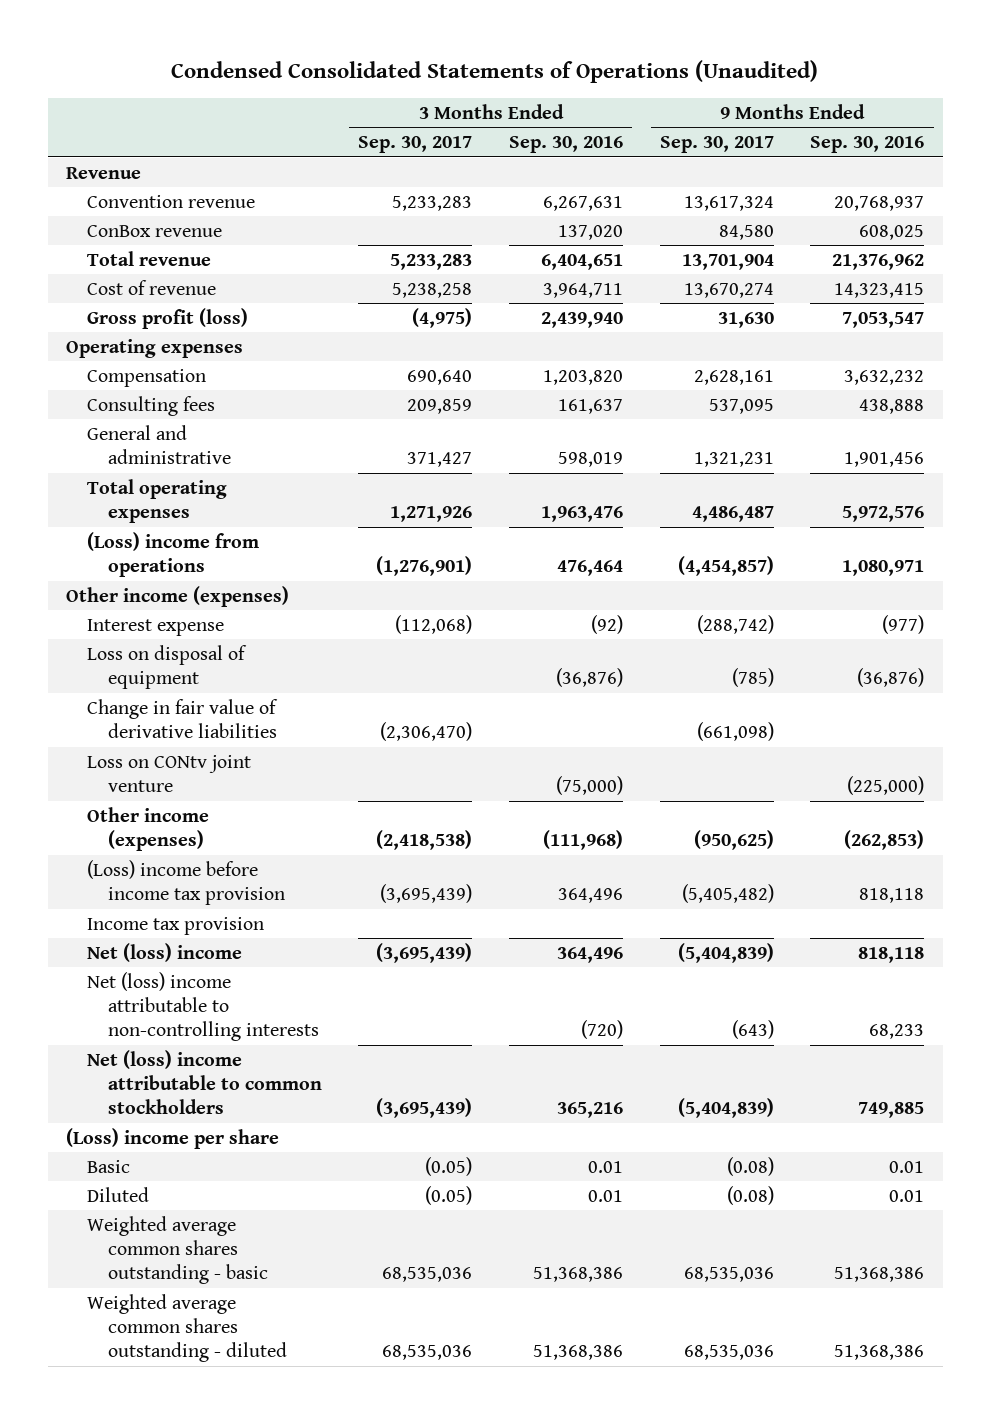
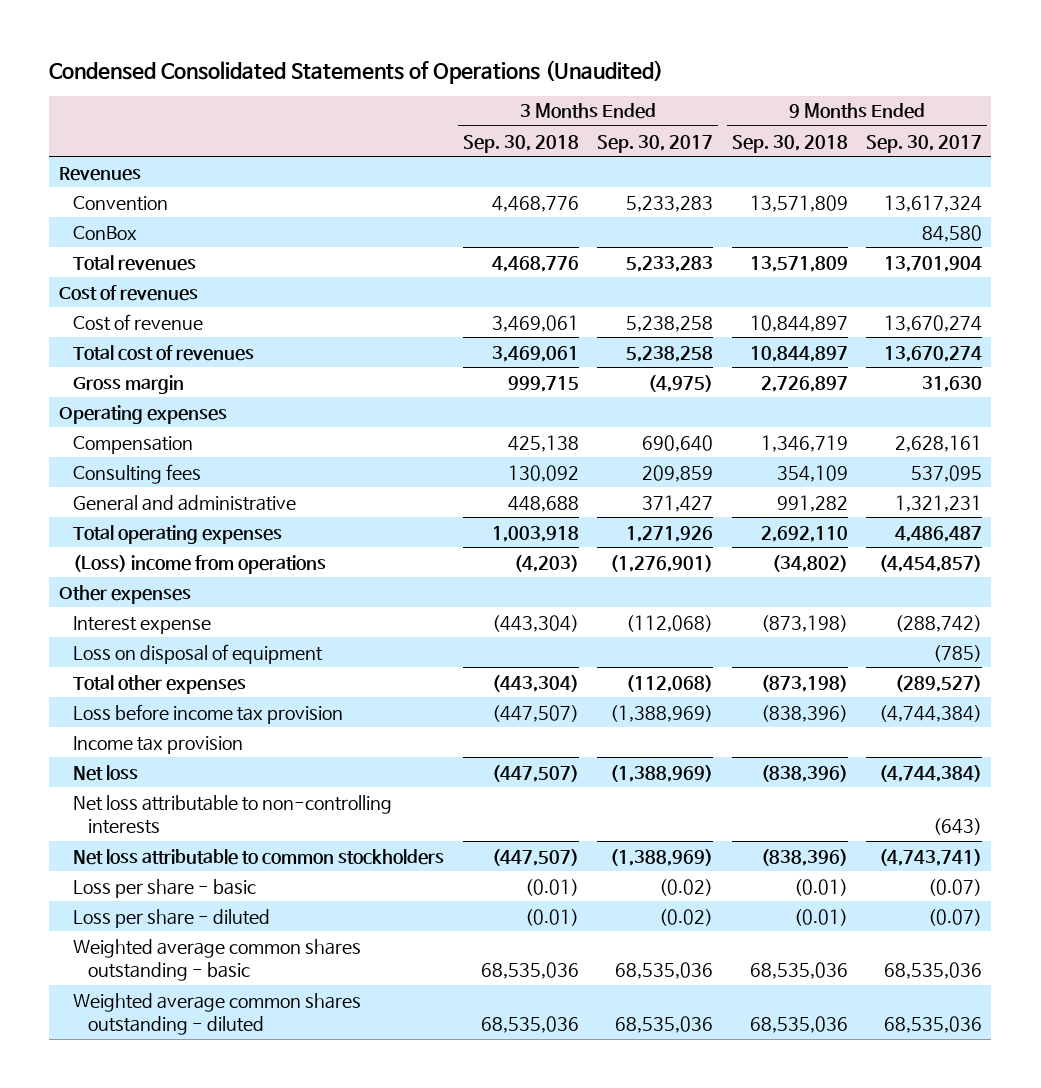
- | 3 Months Ended Sep. 30, 2017 | 3 Months Ended Sep. 30, 2016 | 9 Months Ended Sep. 30, 2017 | 9 Months Ended Sep. 30, 2016
+ | 3 Months Ended Sep. 30, 2018 | 3 Months Ended Sep. 30, 2017 | 9 Months Ended Sep. 30, 2018 | 9 Months Ended Sep. 30, 2017
- Revenue
- Convention revenue | 5,233,283 | 6,267,631 | 13,617,324 | 20,768,937
- ConBox revenue | | 137,020 | 84,580 | 608,025
- Total revenue | 5,233,283 | 6,404,651 | 13,701,904 | 21,376,962
+ Revenues
+ Convention | 4,468,776 | 5,233,283 | 13,571,809 | 13,617,324
+ ConBox | | | | 84,580
+ Total revenues | 4,468,776 | 5,233,283 | 13,571,809 | 13,701,904
+ Cost of revenues
- Gross profit (loss) | (4,975) | 2,439,940 | 31,630 | 7,053,547
+ Total cost of revenues | 3,469,061 | 5,238,258 | 10,844,897 | 13,670,274
+ Gross margin | 999,715 | (4,975) | 2,726,897 | 31,630
- Other income (expenses)
+ Other expenses
- Change in fair value of derivative liabilities | (2,306,470) | | (661,098) |
- Loss on CONtv joint venture | | (75,000) | | (225,000)
- Other income (expenses) | (2,418,538) | (111,968) | (950,625) | (262,853)
- (Loss) income before income tax provision | (3,695,439) | 364,496 | (5,405,482) | 818,118
+ Total other expenses | (443,304) | (112,068) | (873,198) | (289,527)
+ Loss before income tax provision | (447,507) | (1,388,969) | (838,396) | (4,744,384)
- Net (loss) income | (3,695,439) | 364,496 | (5,404,839) | 818,118
- Net (loss) income attributable to non-controlling interests | | (720) | (643) | 68,233
- Net (loss) income attributable to common stockholders | (3,695,439) | 365,216 | (5,404,839) | 749,885
- (Loss) income per share
- Basic | (0.05) | 0.01 | (0.08) | 0.01
- Diluted | (0.05) | 0.01 | (0.08) | 0.01
+ Net loss | (447,507) | (1,388,969) | (838,396) | (4,744,384)
+ Net loss attributable to non-controlling interests | | | | (643)
+ Net loss attributable to common stockholders | (447,507) | (1,388,969) | (838,396) | (4,743,741)
+ Loss per share - basic | (0.01) | (0.02) | (0.01) | (0.07)
+ Loss per share - diluted | (0.01) | (0.02) | (0.01) | (0.07)

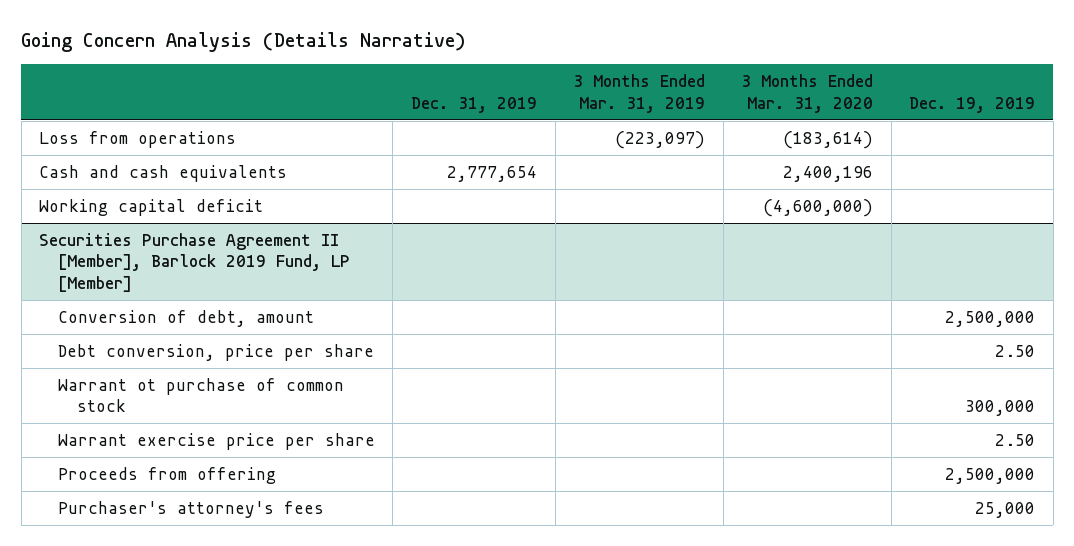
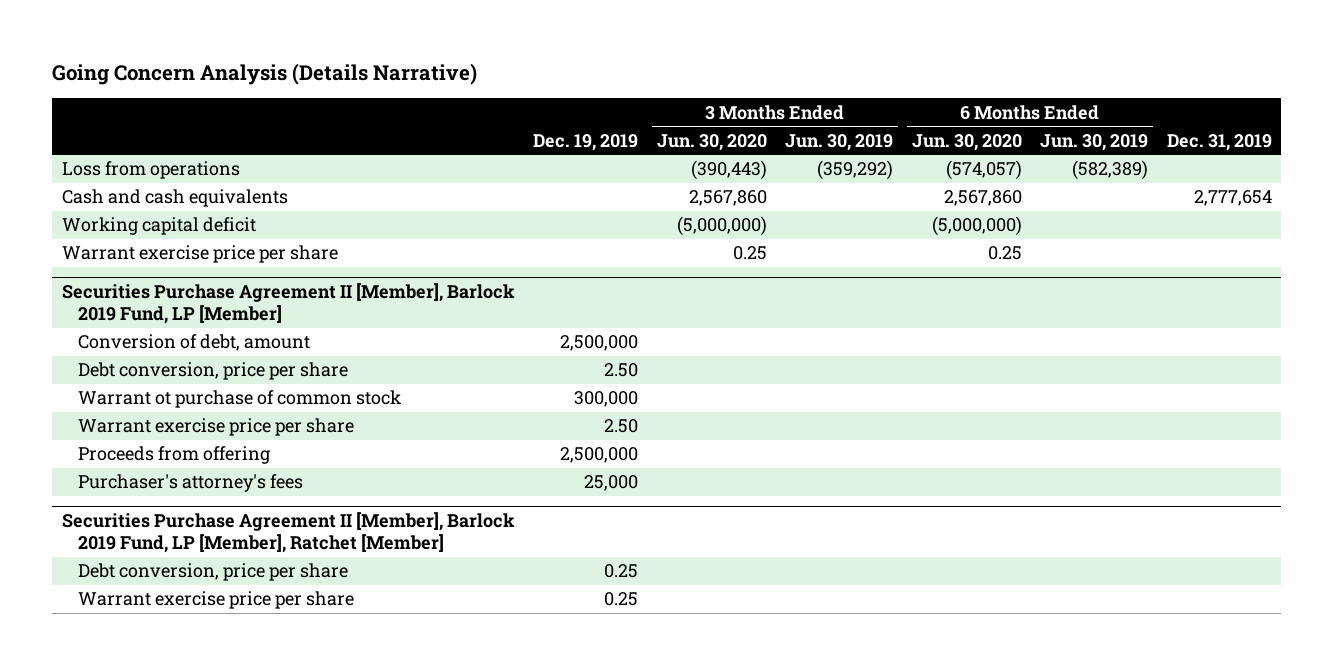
- | Dec. 31, 2019 | 3 Months Ended Mar. 31, 2019 | 3 Months Ended Mar. 31, 2020 | Dec. 19, 2019
+ | Dec. 19, 2019 | 3 Months Ended Jun. 30, 2020 | 3 Months Ended Jun. 30, 2019 | 6 Months Ended Jun. 30, 2020 | 6 Months Ended Jun. 30, 2019 | Dec. 31, 2019
+ Warrant exercise price per share | | 0.25 | | 0.25 | |
+ Securities Purchase Agreement II [Member], Barlock 2019 Fund, LP [Member], Ratchet [Member]
+ Debt conversion, price per share | 0.25 | | | | |
+ Warrant exercise price per share | 0.25 | | | | |

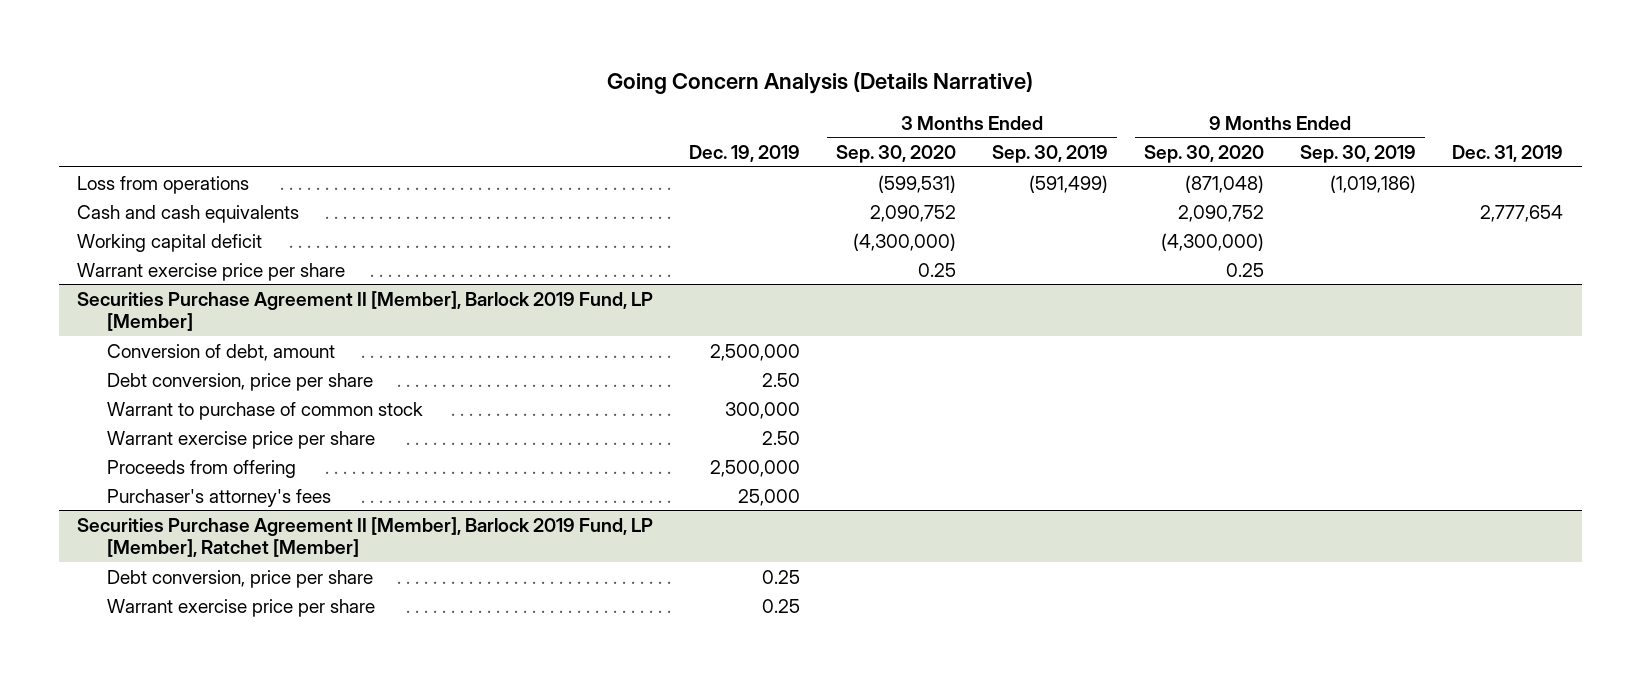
- | Dec. 19, 2019 | 3 Months Ended Jun. 30, 2020 | 3 Months Ended Jun. 30, 2019 | 6 Months Ended Jun. 30, 2020 | 6 Months Ended Jun. 30, 2019 | Dec. 31, 2019
+ | Dec. 19, 2019 | 3 Months Ended Sep. 30, 2020 | 3 Months Ended Sep. 30, 2019 | 9 Months Ended Sep. 30, 2020 | 9 Months Ended Sep. 30, 2019 | Dec. 31, 2019
@ Securities Purchase Agreement II [Member], Barlock 2019 Fund, LP [Member]
- Warrant ot purchase of common stock | 300,000 | | | | |
+ Warrant to purchase of common stock | 300,000 | | | | |

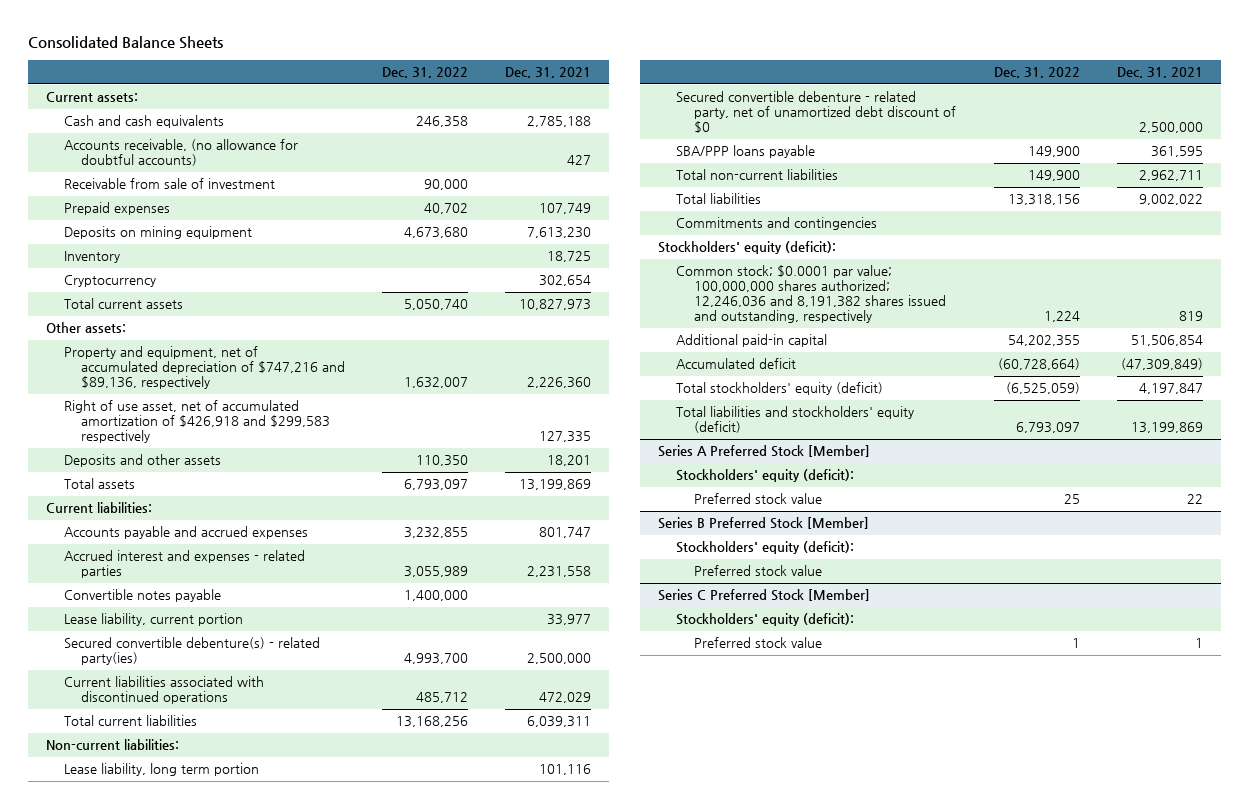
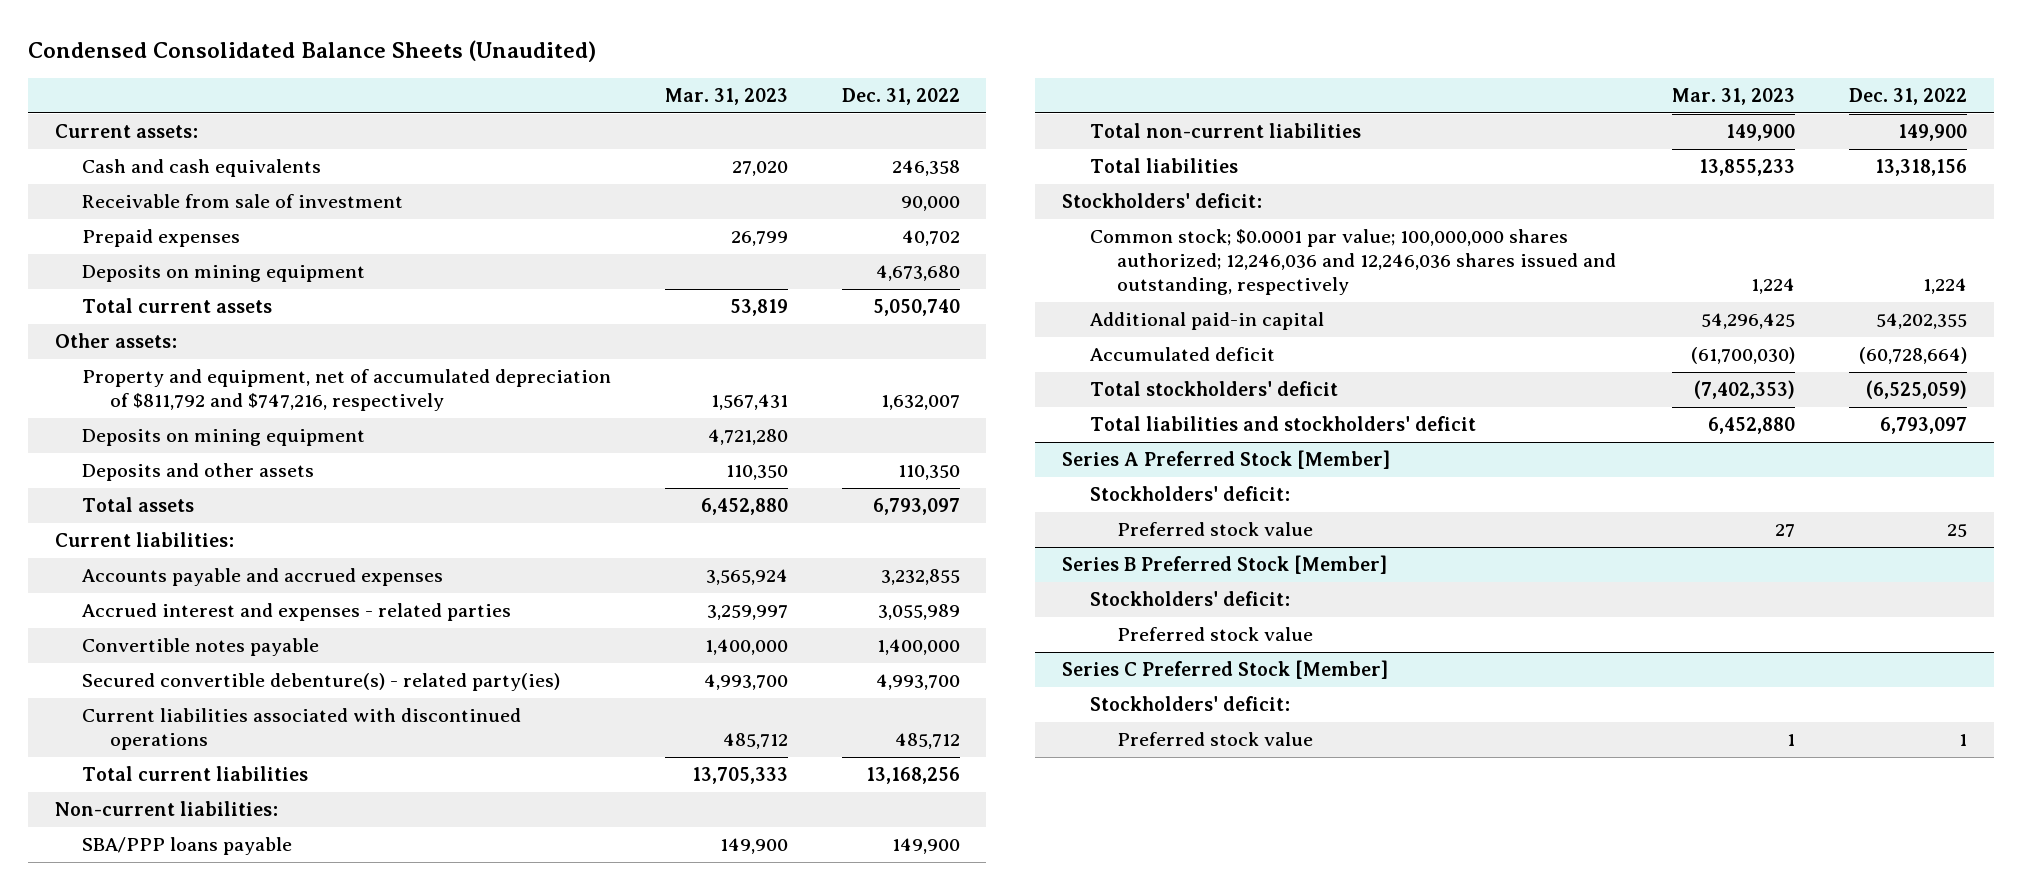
- Consolidated Balance Sheets
+ Condensed Consolidated Balance Sheets (Unaudited)
- | Dec. 31, 2022 | Dec. 31, 2021
+ | Mar. 31, 2023 | Dec. 31, 2022
- Accounts receivable, (no allowance for doubtful accounts) | | 427
- Inventory | | 18,725
- Cryptocurrency | | 302,654
- Property and equipment, net of accumulated depreciation of $747,216 and $89,136, respectively | 1,632,007 | 2,226,360
- Right of use asset, net of accumulated amortization of $426,918 and $299,583 respectively | | 127,335
+ Property and equipment, net of accumulated depreciation of $811,792 and $747,216, respectively | 1,567,431 | 1,632,007
+ Deposits on mining equipment | 4,721,280 |
- Lease liability, current portion | | 33,977
- Lease liability, long term portion | | 101,116
- Secured convertible debenture - related party, net of unamortized debt discount of $0 | | 2,500,000
- Commitments and contingencies
- Stockholders' equity (deficit):
- Common stock; $0.0001 par value; 100,000,000 shares authorized; 12,246,036 and 8,191,382 shares issued and outstanding, respectively | 1,224 | 819
+ Stockholders' deficit:
+ Common stock; $0.0001 par value; 100,000,000 shares authorized; 12,246,036 and 12,246,036 shares issued and outstanding, respectively | 1,224 | 1,224
- Total stockholders' equity (deficit) | (6,525,059) | 4,197,847
- Total liabilities and stockholders' equity (deficit) | 6,793,097 | 13,199,869
+ Total stockholders' deficit | (7,402,353) | (6,525,059)
+ Total liabilities and stockholders' deficit | 6,452,880 | 6,793,097
@ Series A Preferred Stock [Member]
- Stockholders' equity (deficit):
+ Stockholders' deficit:
@ Series B Preferred Stock [Member]
- Stockholders' equity (deficit):
+ Stockholders' deficit:
@ Series C Preferred Stock [Member]
- Stockholders' equity (deficit):
+ Stockholders' deficit:

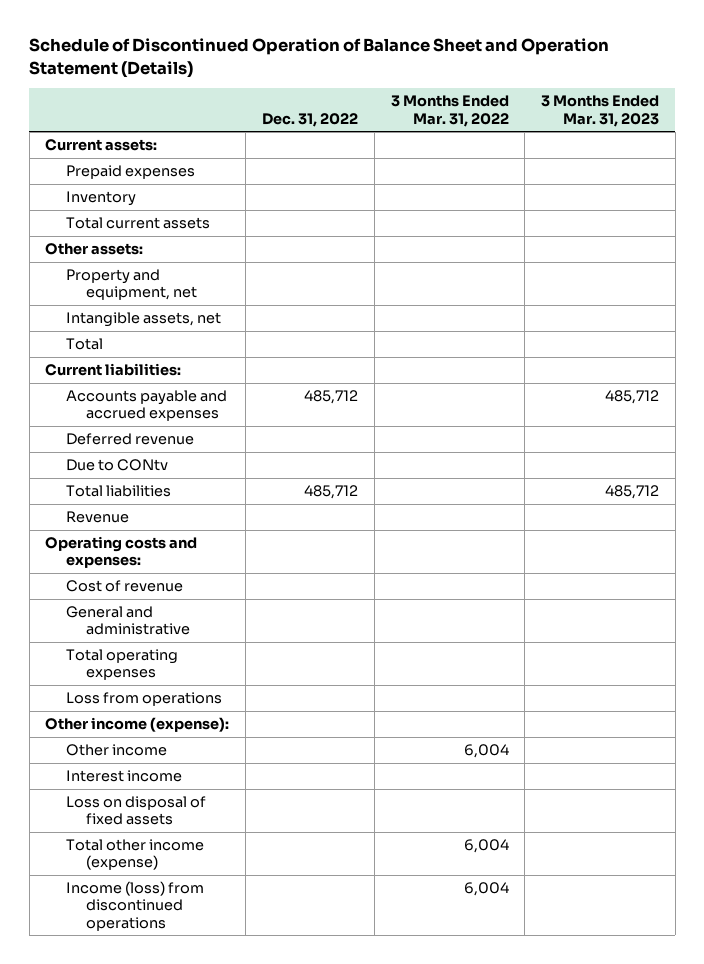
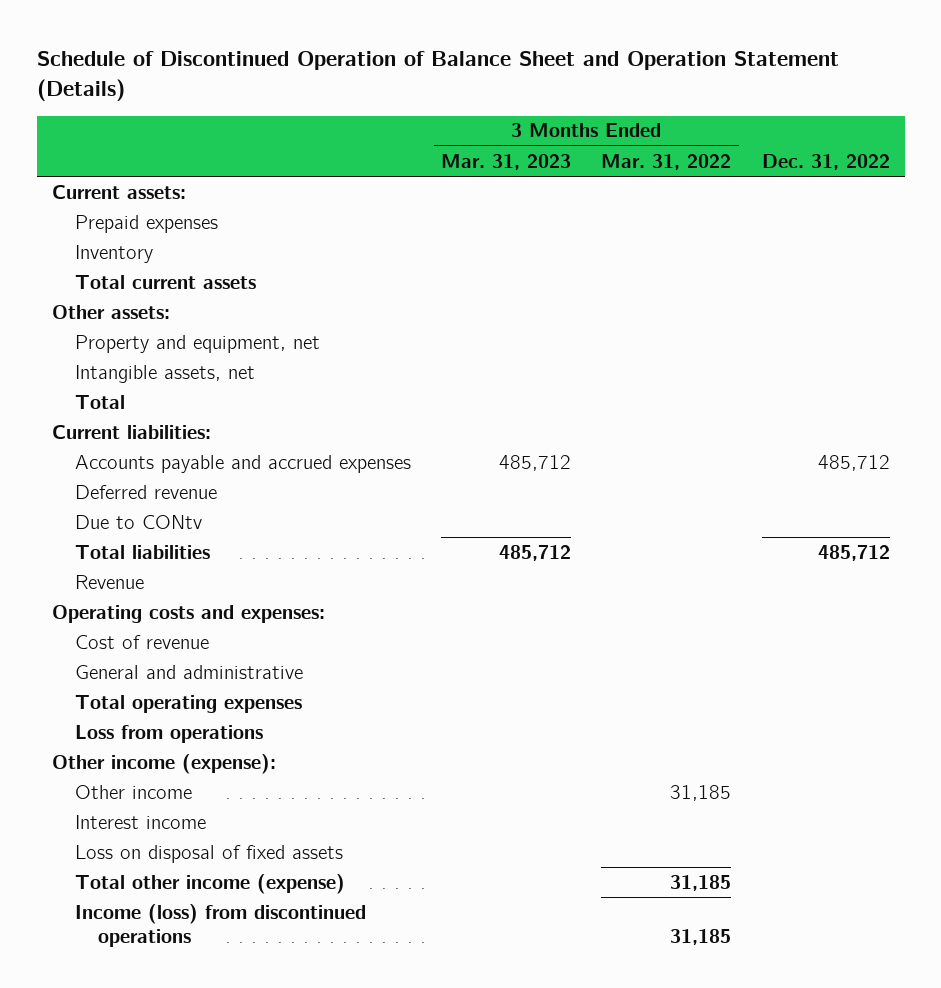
- | Dec. 31, 2022 | 3 Months Ended Mar. 31, 2022 | 3 Months Ended Mar. 31, 2023
+ | 3 Months Ended Mar. 31, 2023 | 3 Months Ended Mar. 31, 2022 | Dec. 31, 2022
- Other income | | 6,004 |
+ Other income | | 31,185 |
- Total other income (expense) | | 6,004 |
- Income (loss) from discontinued operations | | 6,004 |
+ Total other income (expense) | | 31,185 |
+ Income (loss) from discontinued operations | | 31,185 |

